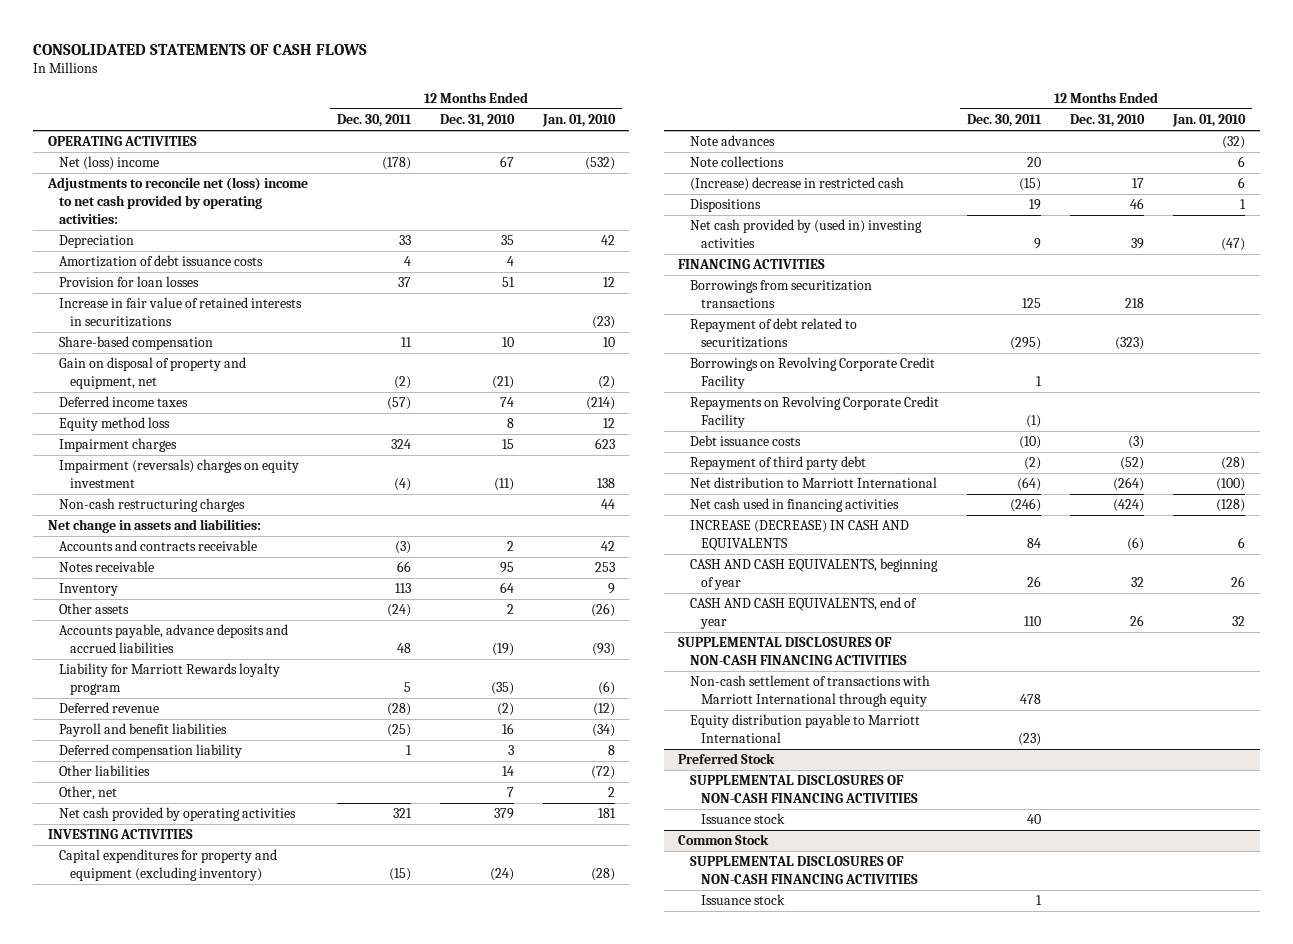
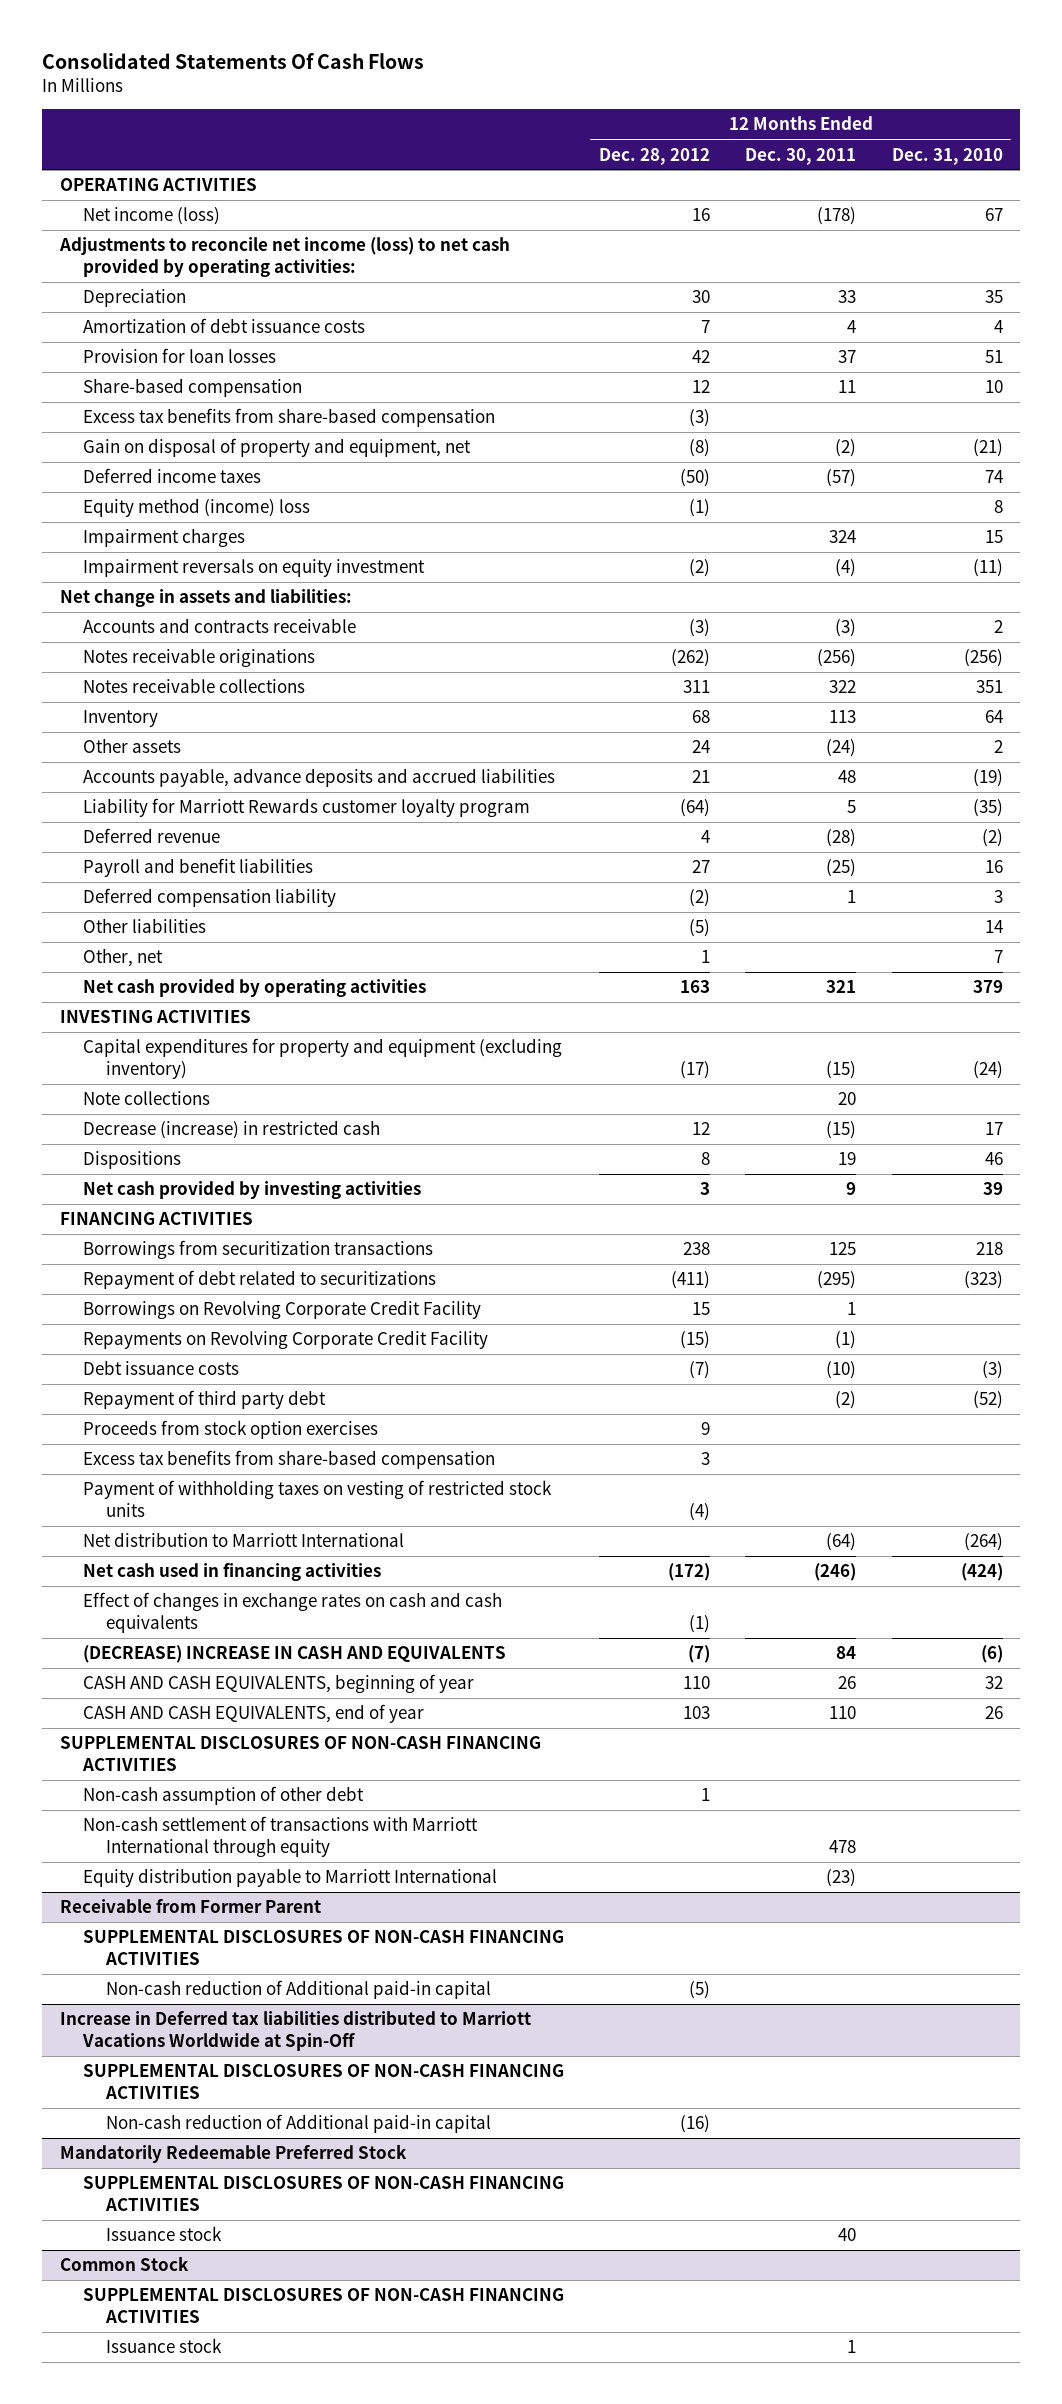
- CONSOLIDATED STATEMENTS OF CASH FLOWS
+ Consolidated Statements Of Cash Flows
- | 12 Months Ended Dec. 30, 2011 | 12 Months Ended Dec. 31, 2010 | 12 Months Ended Jan. 01, 2010
+ | 12 Months Ended Dec. 28, 2012 | 12 Months Ended Dec. 30, 2011 | 12 Months Ended Dec. 31, 2010
- Net (loss) income | (178) | 67 | (532)
- Adjustments to reconcile net (loss) income to net cash provided by operating activities:
+ Net income (loss) | 16 | (178) | 67
+ Adjustments to reconcile net income (loss) to net cash provided by operating activities:
- Increase in fair value of retained interests in securitizations | | | (23)
+ Excess tax benefits from share-based compensation | (3) | |
- Equity method loss | | 8 | 12
+ Equity method (income) loss | (1) | | 8
- Impairment (reversals) charges on equity investment | (4) | (11) | 138
- Non-cash restructuring charges | | | 44
+ Impairment reversals on equity investment | (2) | (4) | (11)
- Notes receivable | 66 | 95 | 253
+ Notes receivable originations | (262) | (256) | (256)
+ Notes receivable collections | 311 | 322 | 351
- Liability for Marriott Rewards loyalty program | 5 | (35) | (6)
+ Liability for Marriott Rewards customer loyalty program | (64) | 5 | (35)
- Note advances | | | (32)
- (Increase) decrease in restricted cash | (15) | 17 | 6
+ Decrease (increase) in restricted cash | 12 | (15) | 17
- Net cash provided by (used in) investing activities | 9 | 39 | (47)
+ Net cash provided by investing activities | 3 | 9 | 39
+ Proceeds from stock option exercises | 9 | |
+ Excess tax benefits from share-based compensation | 3 | |
+ Payment of withholding taxes on vesting of restricted stock units | (4) | |
- INCREASE (DECREASE) IN CASH AND EQUIVALENTS | 84 | (6) | 6
+ Effect of changes in exchange rates on cash and cash equivalents | (1) | |
+ (DECREASE) INCREASE IN CASH AND EQUIVALENTS | (7) | 84 | (6)
+ Non-cash assumption of other debt | 1 | |
- Preferred Stock
+ Receivable from Former Parent
+ Non-cash reduction of Additional paid-in capital | (5) | |
+ Increase in Deferred tax liabilities distributed to Marriott Vacations Worldwide at Spin-Off
+ SUPPLEMENTAL DISCLOSURES OF NON-CASH FINANCING ACTIVITIES
+ Non-cash reduction of Additional paid-in capital | (16) | |
+ Mandatorily Redeemable Preferred Stock
+ SUPPLEMENTAL DISCLOSURES OF NON-CASH FINANCING ACTIVITIES

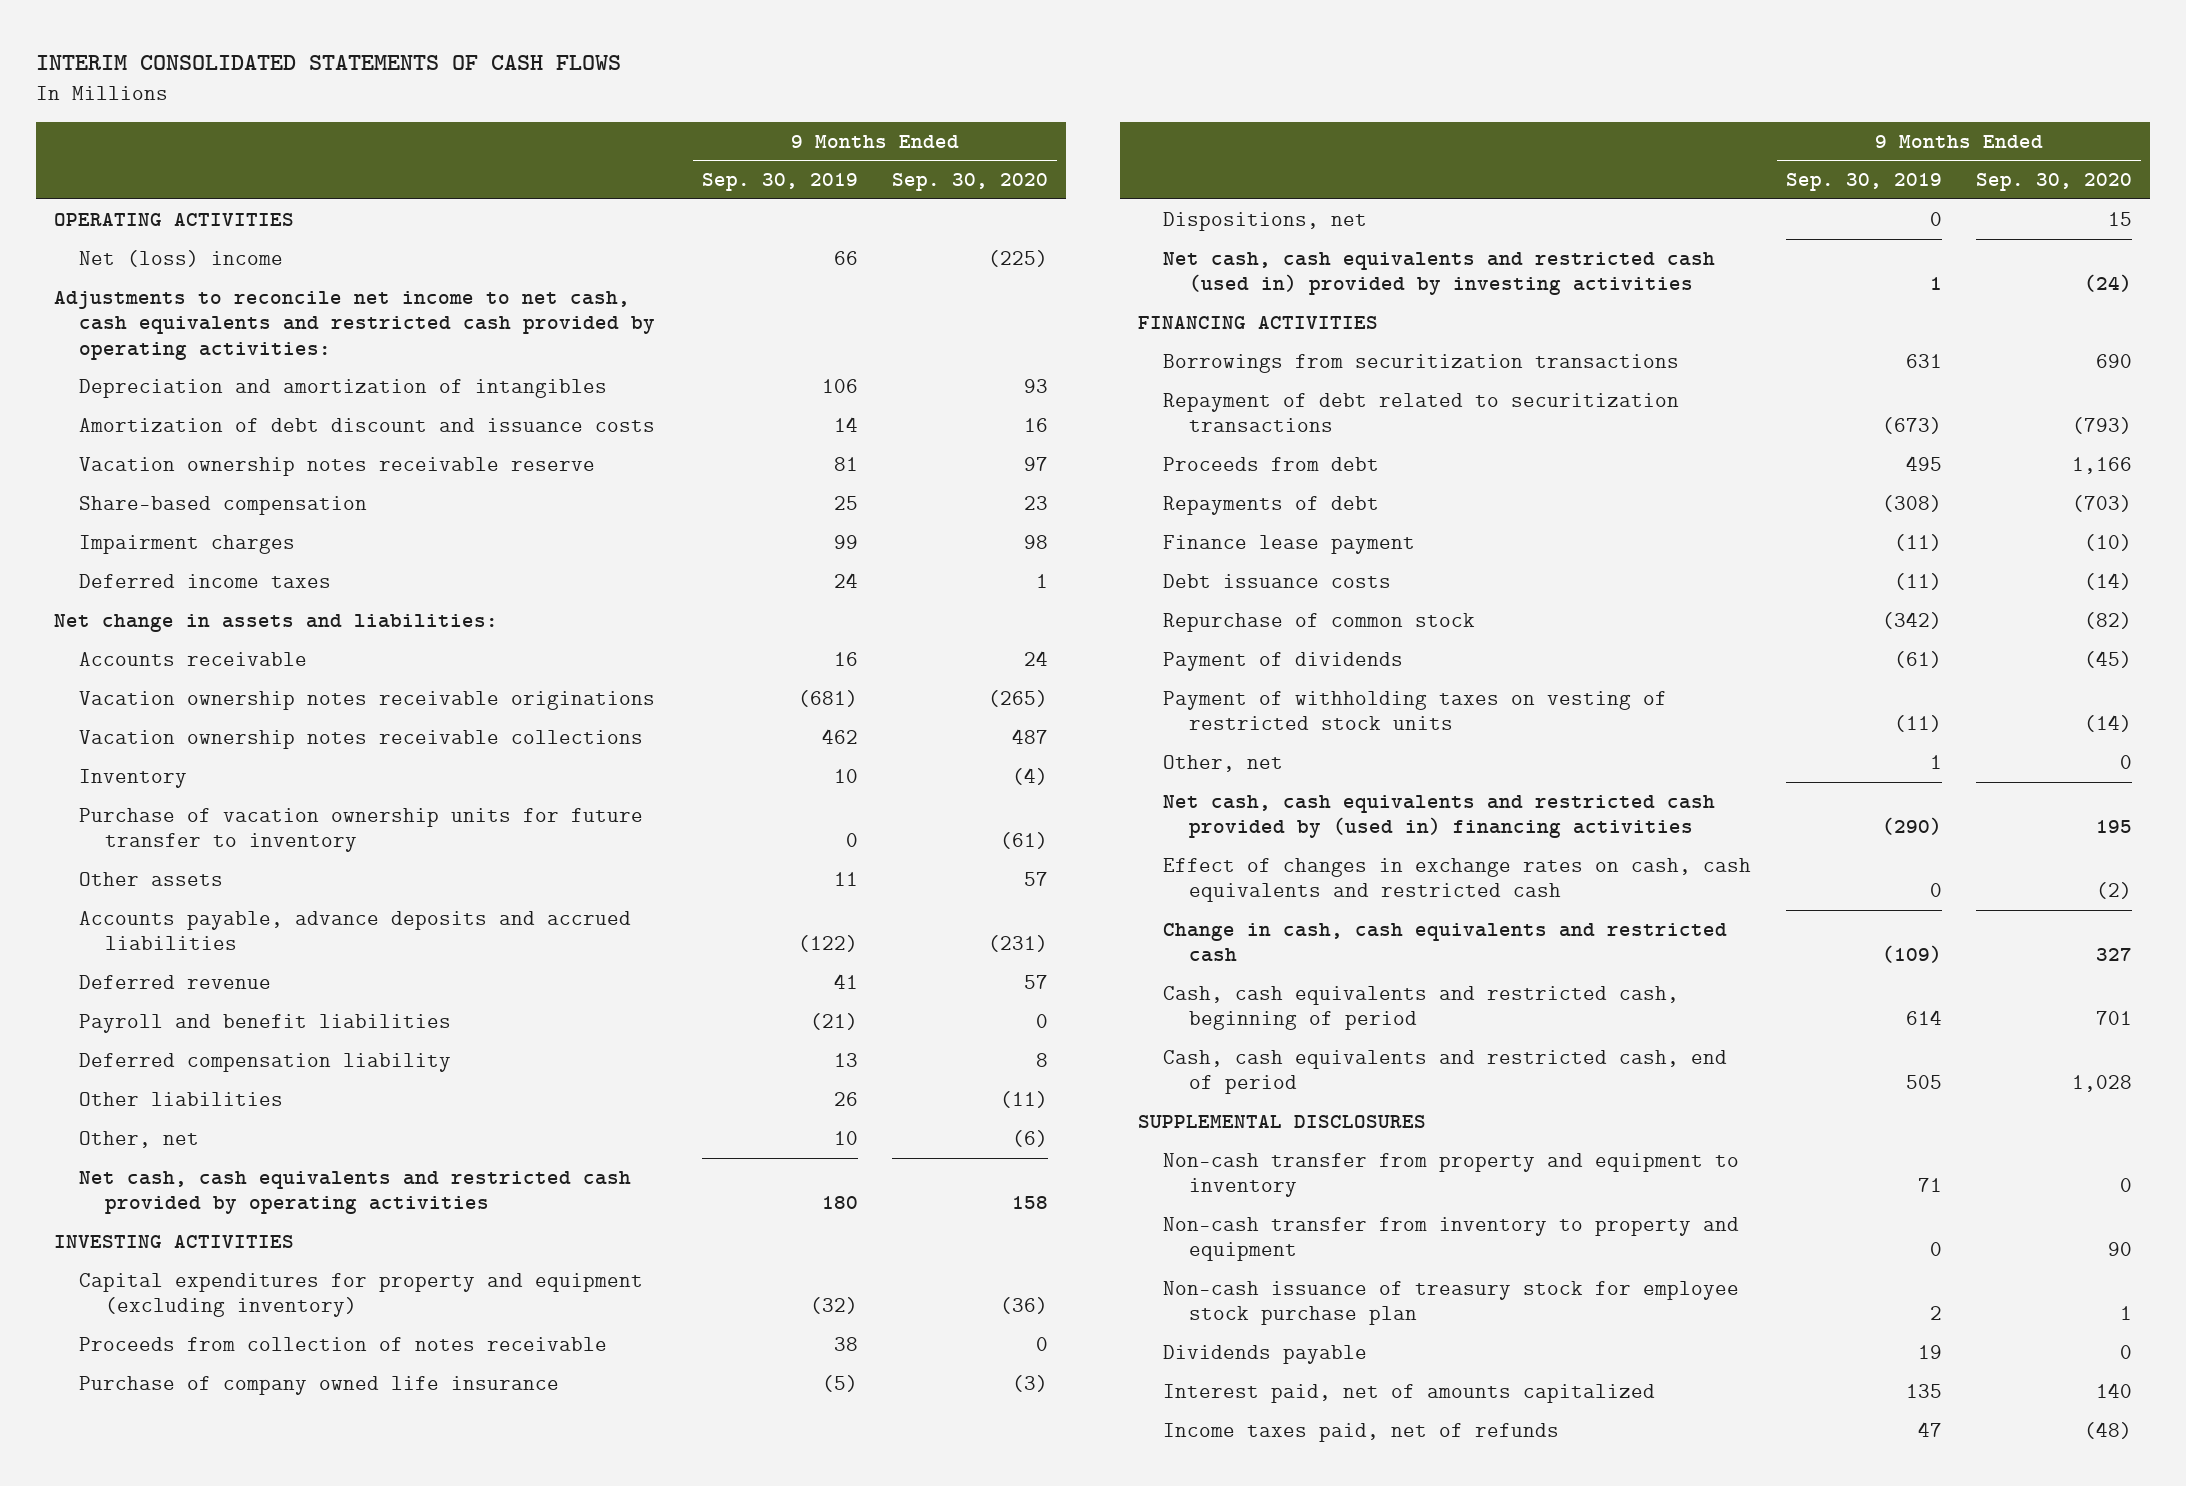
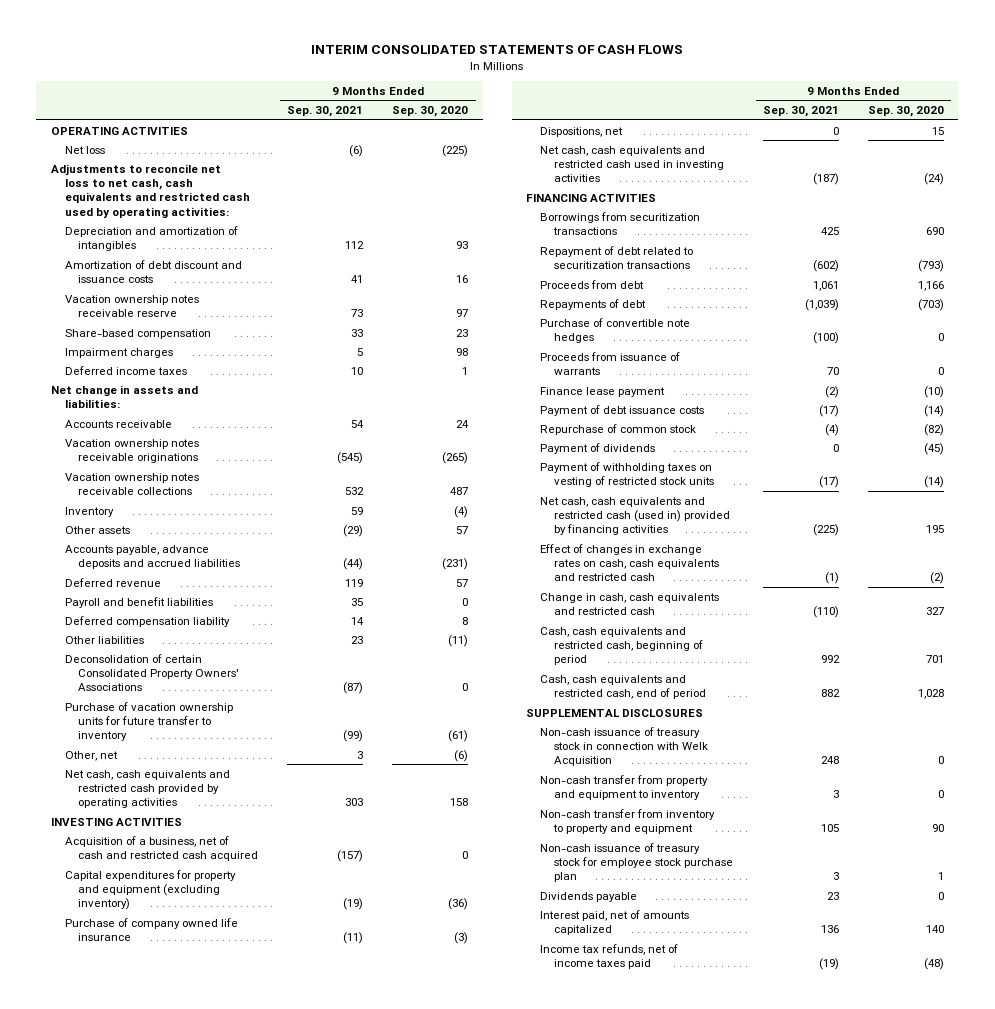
- | 9 Months Ended Sep. 30, 2019 | 9 Months Ended Sep. 30, 2020
+ | 9 Months Ended Sep. 30, 2021 | 9 Months Ended Sep. 30, 2020
- Net (loss) income | 66 | (225)
- Adjustments to reconcile net income to net cash, cash equivalents and restricted cash provided by operating activities:
+ Net loss | (6) | (225)
+ Adjustments to reconcile net loss to net cash, cash equivalents and restricted cash used by operating activities:
+ Deconsolidation of certain Consolidated Property Owners' Associations | (87) | 0
moved down: Purchase of vacation ownership units for future transfer to inventory | (99) | (61)
+ Acquisition of a business, net of cash and restricted cash acquired | (157) | 0
- Proceeds from collection of notes receivable | 38 | 0
- Net cash, cash equivalents and restricted cash (used in) provided by investing activities | 1 | (24)
+ Net cash, cash equivalents and restricted cash used in investing activities | (187) | (24)
+ Purchase of convertible note hedges | (100) | 0
+ Proceeds from issuance of warrants | 70 | 0
- Debt issuance costs | (11) | (14)
+ Payment of debt issuance costs | (17) | (14)
- Other, net | 1 | 0
- Net cash, cash equivalents and restricted cash provided by (used in) financing activities | (290) | 195
+ Net cash, cash equivalents and restricted cash (used in) provided by financing activities | (225) | 195
+ Non-cash issuance of treasury stock in connection with Welk Acquisition | 248 | 0
- Income taxes paid, net of refunds | 47 | (48)
+ Income tax refunds, net of income taxes paid | (19) | (48)

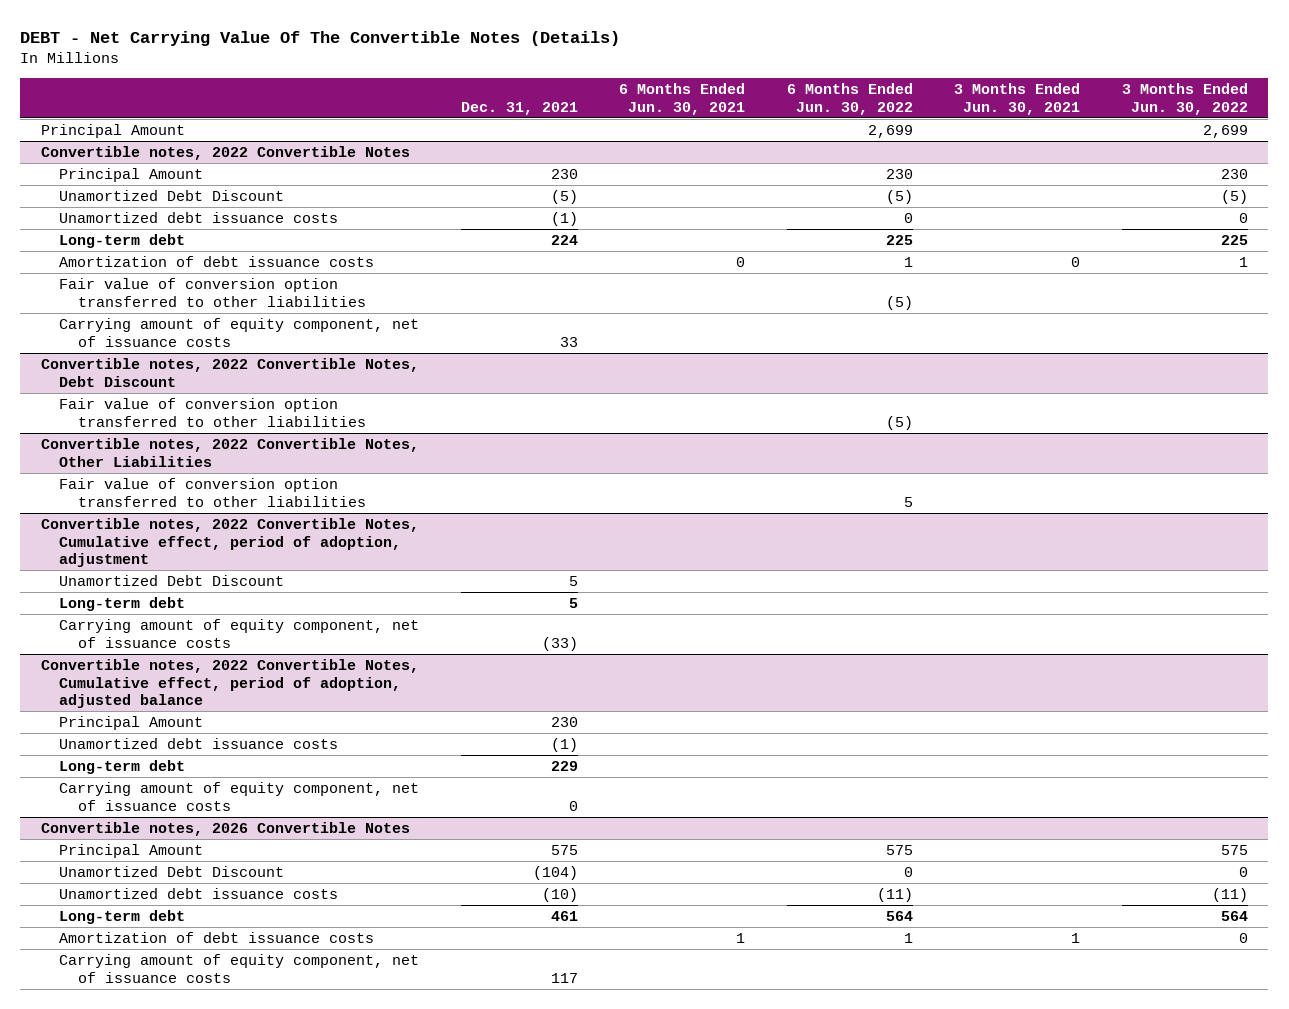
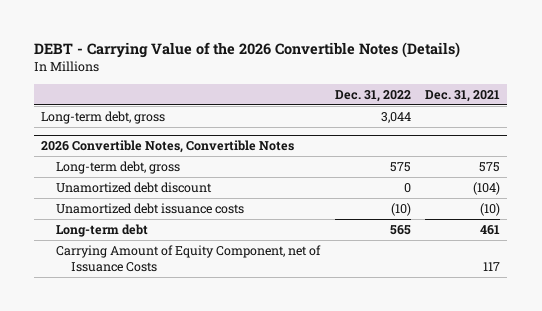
- DEBT - Net Carrying Value Of The Convertible Notes (Details)
+ DEBT - Carrying Value of the 2026 Convertible Notes (Details)
- | Dec. 31, 2021 | 6 Months Ended Jun. 30, 2021 | 6 Months Ended Jun. 30, 2022 | 3 Months Ended Jun. 30, 2021 | 3 Months Ended Jun. 30, 2022
+ | Dec. 31, 2022 | Dec. 31, 2021
- Principal Amount | | | 2,699 | | 2,699
- Convertible notes, 2022 Convertible Notes
- Principal Amount | 230 | | 230 | | 230
- Unamortized Debt Discount | (5) | | (5) | | (5)
- Unamortized debt issuance costs | (1) | | 0 | | 0
- Long-term debt | 224 | | 225 | | 225
- Amortization of debt issuance costs | | 0 | 1 | 0 | 1
- Fair value of conversion option transferred to other liabilities | | | (5) | |
- Carrying amount of equity component, net of issuance costs | 33 | | | |
- Convertible notes, 2022 Convertible Notes, Debt Discount
- Fair value of conversion option transferred to other liabilities | | | (5) | |
- Convertible notes, 2022 Convertible Notes, Other Liabilities
- Fair value of conversion option transferred to other liabilities | | | 5 | |
- Convertible notes, 2022 Convertible Notes, Cumulative effect, period of adoption, adjustment
- Unamortized Debt Discount | 5 | | | |
- Long-term debt | 5 | | | |
- Carrying amount of equity component, net of issuance costs | (33) | | | |
- Convertible notes, 2022 Convertible Notes, Cumulative effect, period of adoption, adjusted balance
- Principal Amount | 230 | | | |
- Unamortized debt issuance costs | (1) | | | |
- Long-term debt | 229 | | | |
- Carrying amount of equity component, net of issuance costs | 0 | | | |
- Convertible notes, 2026 Convertible Notes
- Principal Amount | 575 | | 575 | | 575
- Unamortized Debt Discount | (104) | | 0 | | 0
+ Long-term debt, gross | 3,044 |
+ 2026 Convertible Notes, Convertible Notes
+ Long-term debt, gross | 575 | 575
+ Unamortized debt discount | 0 | (104)
- Amortization of debt issuance costs | | 1 | 1 | 1 | 0
- Carrying amount of equity component, net of issuance costs | 117 | | | |
+ Carrying Amount of Equity Component, net of Issuance Costs | | 117

